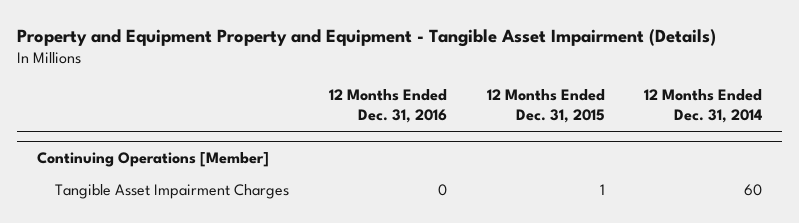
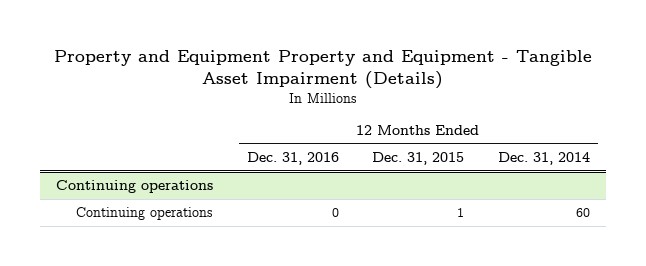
- Continuing Operations [Member]
- Tangible Asset Impairment Charges | 0 | 1 | 60
+ Continuing operations
+ Continuing operations | 0 | 1 | 60

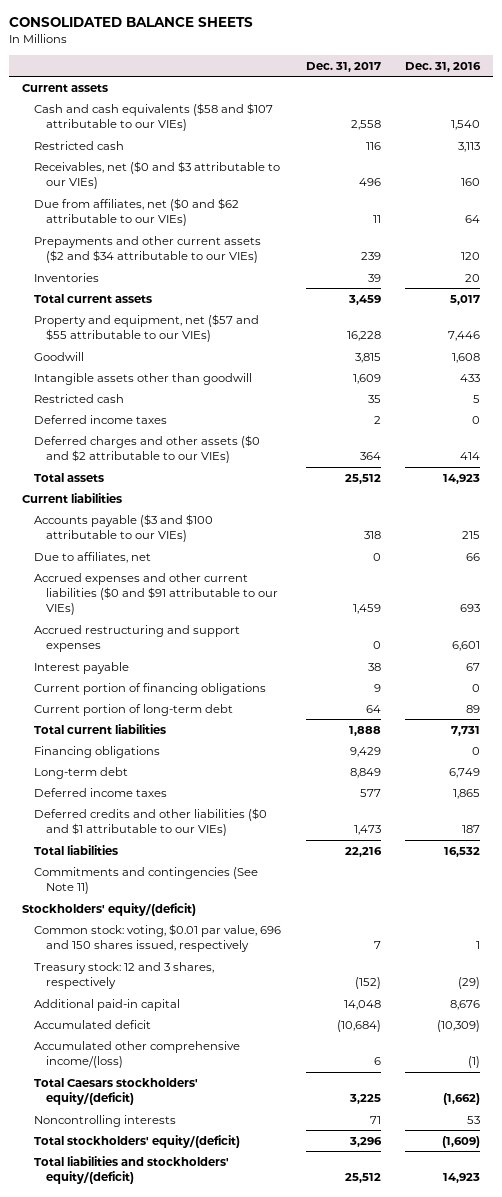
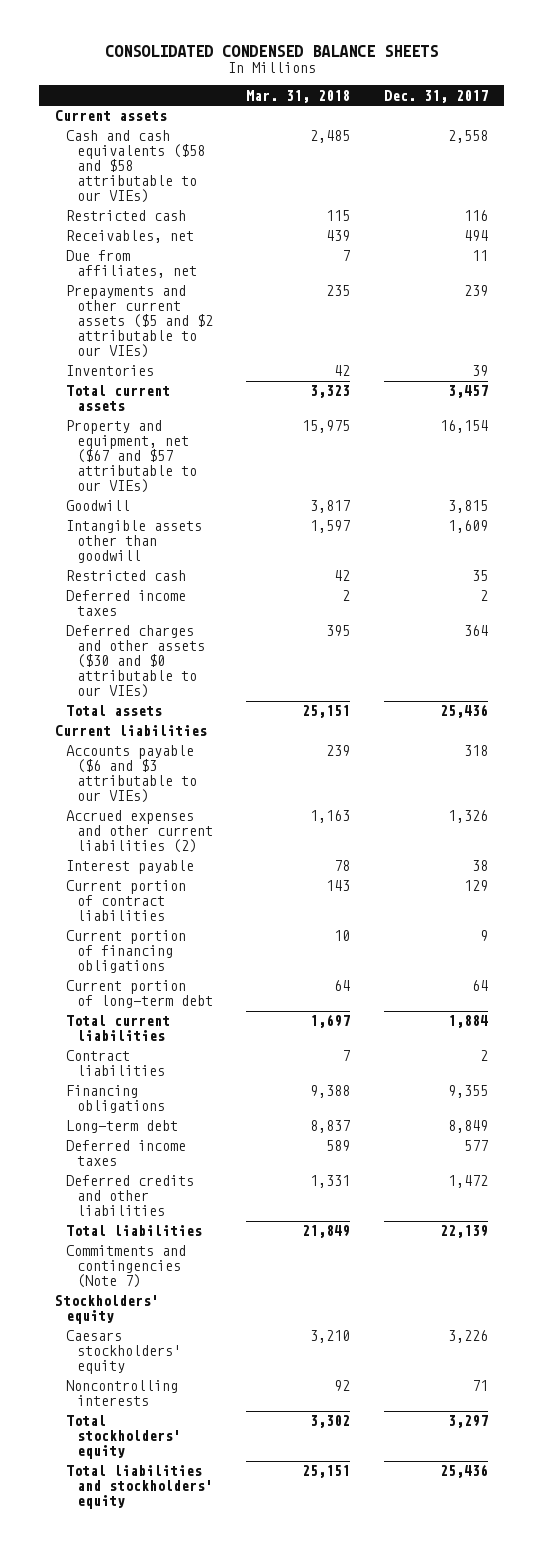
- CONSOLIDATED BALANCE SHEETS
+ CONSOLIDATED CONDENSED BALANCE SHEETS
- | Dec. 31, 2017 | Dec. 31, 2016
+ | Mar. 31, 2018 | Dec. 31, 2017
- Cash and cash equivalents ($58 and $107 attributable to our VIEs) | 2,558 | 1,540
+ Cash and cash equivalents ($58 and $58 attributable to our VIEs) | 2,485 | 2,558
- Receivables, net ($0 and $3 attributable to our VIEs) | 496 | 160
- Due from affiliates, net ($0 and $62 attributable to our VIEs) | 11 | 64
- Prepayments and other current assets ($2 and $34 attributable to our VIEs) | 239 | 120
+ Receivables, net | 439 | 494
+ Due from affiliates, net | 7 | 11
+ Prepayments and other current assets ($5 and $2 attributable to our VIEs) | 235 | 239
- Total current assets | 3,459 | 5,017
- Property and equipment, net ($57 and $55 attributable to our VIEs) | 16,228 | 7,446
+ Total current assets | 3,323 | 3,457
+ Property and equipment, net ($67 and $57 attributable to our VIEs) | 15,975 | 16,154
- Deferred charges and other assets ($0 and $2 attributable to our VIEs) | 364 | 414
- Total assets | 25,512 | 14,923
+ Deferred charges and other assets ($30 and $0 attributable to our VIEs) | 395 | 364
+ Total assets | 25,151 | 25,436
- Accounts payable ($3 and $100 attributable to our VIEs) | 318 | 215
- Due to affiliates, net | 0 | 66
- Accrued expenses and other current liabilities ($0 and $91 attributable to our VIEs) | 1,459 | 693
- Accrued restructuring and support expenses | 0 | 6,601
+ Accounts payable ($6 and $3 attributable to our VIEs) | 239 | 318
+ Accrued expenses and other current liabilities (2) | 1,163 | 1,326
+ Current portion of contract liabilities | 143 | 129
- Total current liabilities | 1,888 | 7,731
- Financing obligations | 9,429 | 0
+ Total current liabilities | 1,697 | 1,884
+ Contract liabilities | 7 | 2
+ Financing obligations | 9,388 | 9,355
- Deferred credits and other liabilities ($0 and $1 attributable to our VIEs) | 1,473 | 187
- Total liabilities | 22,216 | 16,532
- Commitments and contingencies (See Note 11)
- Stockholders' equity/(deficit)
- Common stock: voting, $0.01 par value, 696 and 150 shares issued, respectively | 7 | 1
- Treasury stock: 12 and 3 shares, respectively | (152) | (29)
- Additional paid-in capital | 14,048 | 8,676
- Accumulated deficit | (10,684) | (10,309)
- Accumulated other comprehensive income/(loss) | 6 | (1)
- Total Caesars stockholders' equity/(deficit) | 3,225 | (1,662)
+ Deferred credits and other liabilities | 1,331 | 1,472
+ Total liabilities | 21,849 | 22,139
+ Commitments and contingencies (Note 7)
+ Stockholders' equity
+ Caesars stockholders' equity | 3,210 | 3,226
- Total stockholders' equity/(deficit) | 3,296 | (1,609)
- Total liabilities and stockholders' equity/(deficit) | 25,512 | 14,923
+ Total stockholders' equity | 3,302 | 3,297
+ Total liabilities and stockholders' equity | 25,151 | 25,436

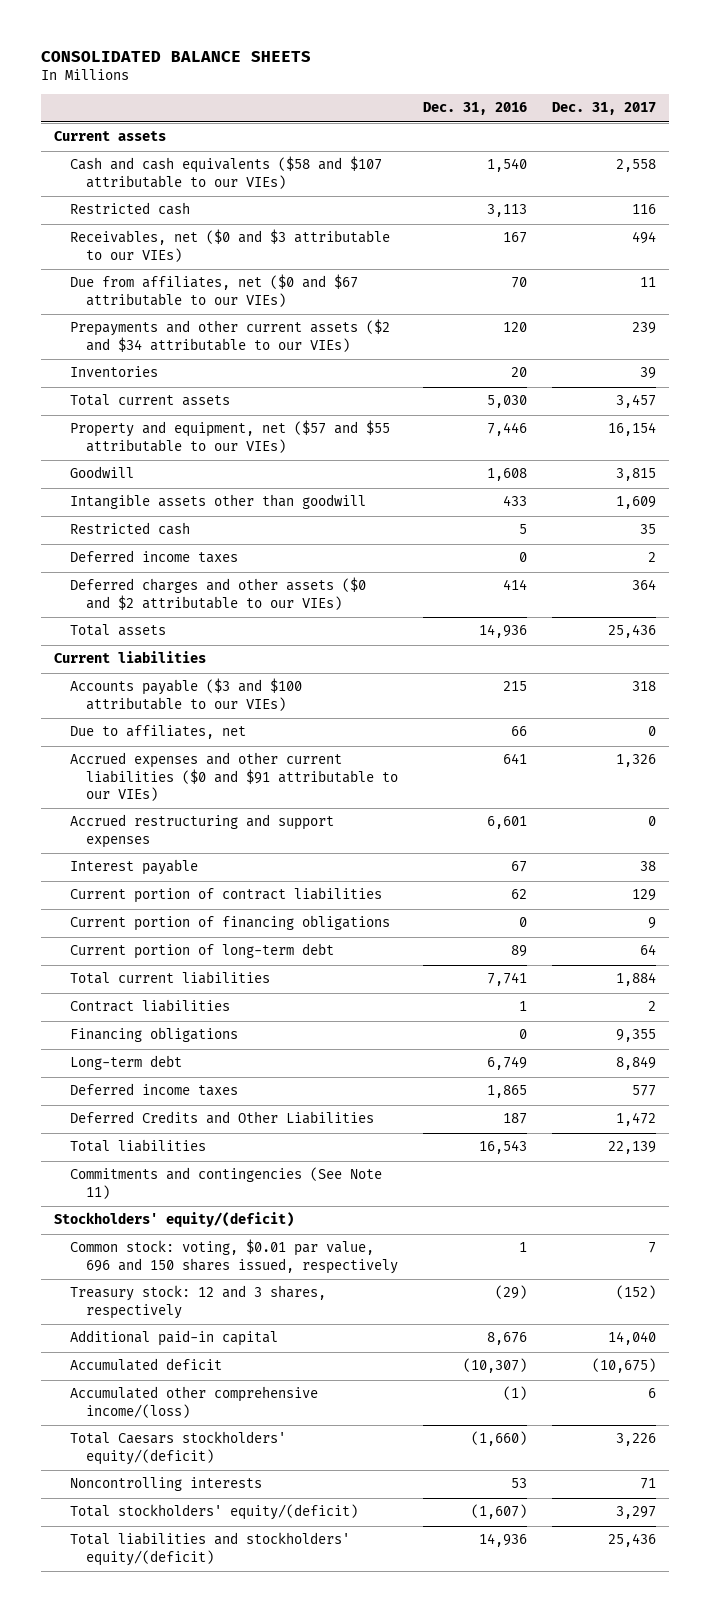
- CONSOLIDATED CONDENSED BALANCE SHEETS
+ CONSOLIDATED BALANCE SHEETS
- | Mar. 31, 2018 | Dec. 31, 2017
+ | Dec. 31, 2016 | Dec. 31, 2017
- Cash and cash equivalents ($58 and $58 attributable to our VIEs) | 2,485 | 2,558
+ Cash and cash equivalents ($58 and $107 attributable to our VIEs) | 1,540 | 2,558
- Receivables, net | 439 | 494
- Due from affiliates, net | 7 | 11
- Prepayments and other current assets ($5 and $2 attributable to our VIEs) | 235 | 239
+ Receivables, net ($0 and $3 attributable to our VIEs) | 167 | 494
+ Due from affiliates, net ($0 and $67 attributable to our VIEs) | 70 | 11
+ Prepayments and other current assets ($2 and $34 attributable to our VIEs) | 120 | 239
- Property and equipment, net ($67 and $57 attributable to our VIEs) | 15,975 | 16,154
+ Property and equipment, net ($57 and $55 attributable to our VIEs) | 7,446 | 16,154
- Deferred charges and other assets ($30 and $0 attributable to our VIEs) | 395 | 364
+ Deferred charges and other assets ($0 and $2 attributable to our VIEs) | 414 | 364
- Accounts payable ($6 and $3 attributable to our VIEs) | 239 | 318
- Accrued expenses and other current liabilities (2) | 1,163 | 1,326
+ Accounts payable ($3 and $100 attributable to our VIEs) | 215 | 318
+ Due to affiliates, net | 66 | 0
+ Accrued expenses and other current liabilities ($0 and $91 attributable to our VIEs) | 641 | 1,326
+ Accrued restructuring and support expenses | 6,601 | 0
- Deferred credits and other liabilities | 1,331 | 1,472
+ Deferred Credits and Other Liabilities | 187 | 1,472
- Commitments and contingencies (Note 7)
- Stockholders' equity
- Caesars stockholders' equity | 3,210 | 3,226
+ Commitments and contingencies (See Note 11)
+ Stockholders' equity/(deficit)
+ Common stock: voting, $0.01 par value, 696 and 150 shares issued, respectively | 1 | 7
+ Treasury stock: 12 and 3 shares, respectively | (29) | (152)
+ Additional paid-in capital | 8,676 | 14,040
+ Accumulated deficit | (10,307) | (10,675)
+ Accumulated other comprehensive income/(loss) | (1) | 6
+ Total Caesars stockholders' equity/(deficit) | (1,660) | 3,226
- Total stockholders' equity | 3,302 | 3,297
- Total liabilities and stockholders' equity | 25,151 | 25,436
+ Total stockholders' equity/(deficit) | (1,607) | 3,297
+ Total liabilities and stockholders' equity/(deficit) | 14,936 | 25,436

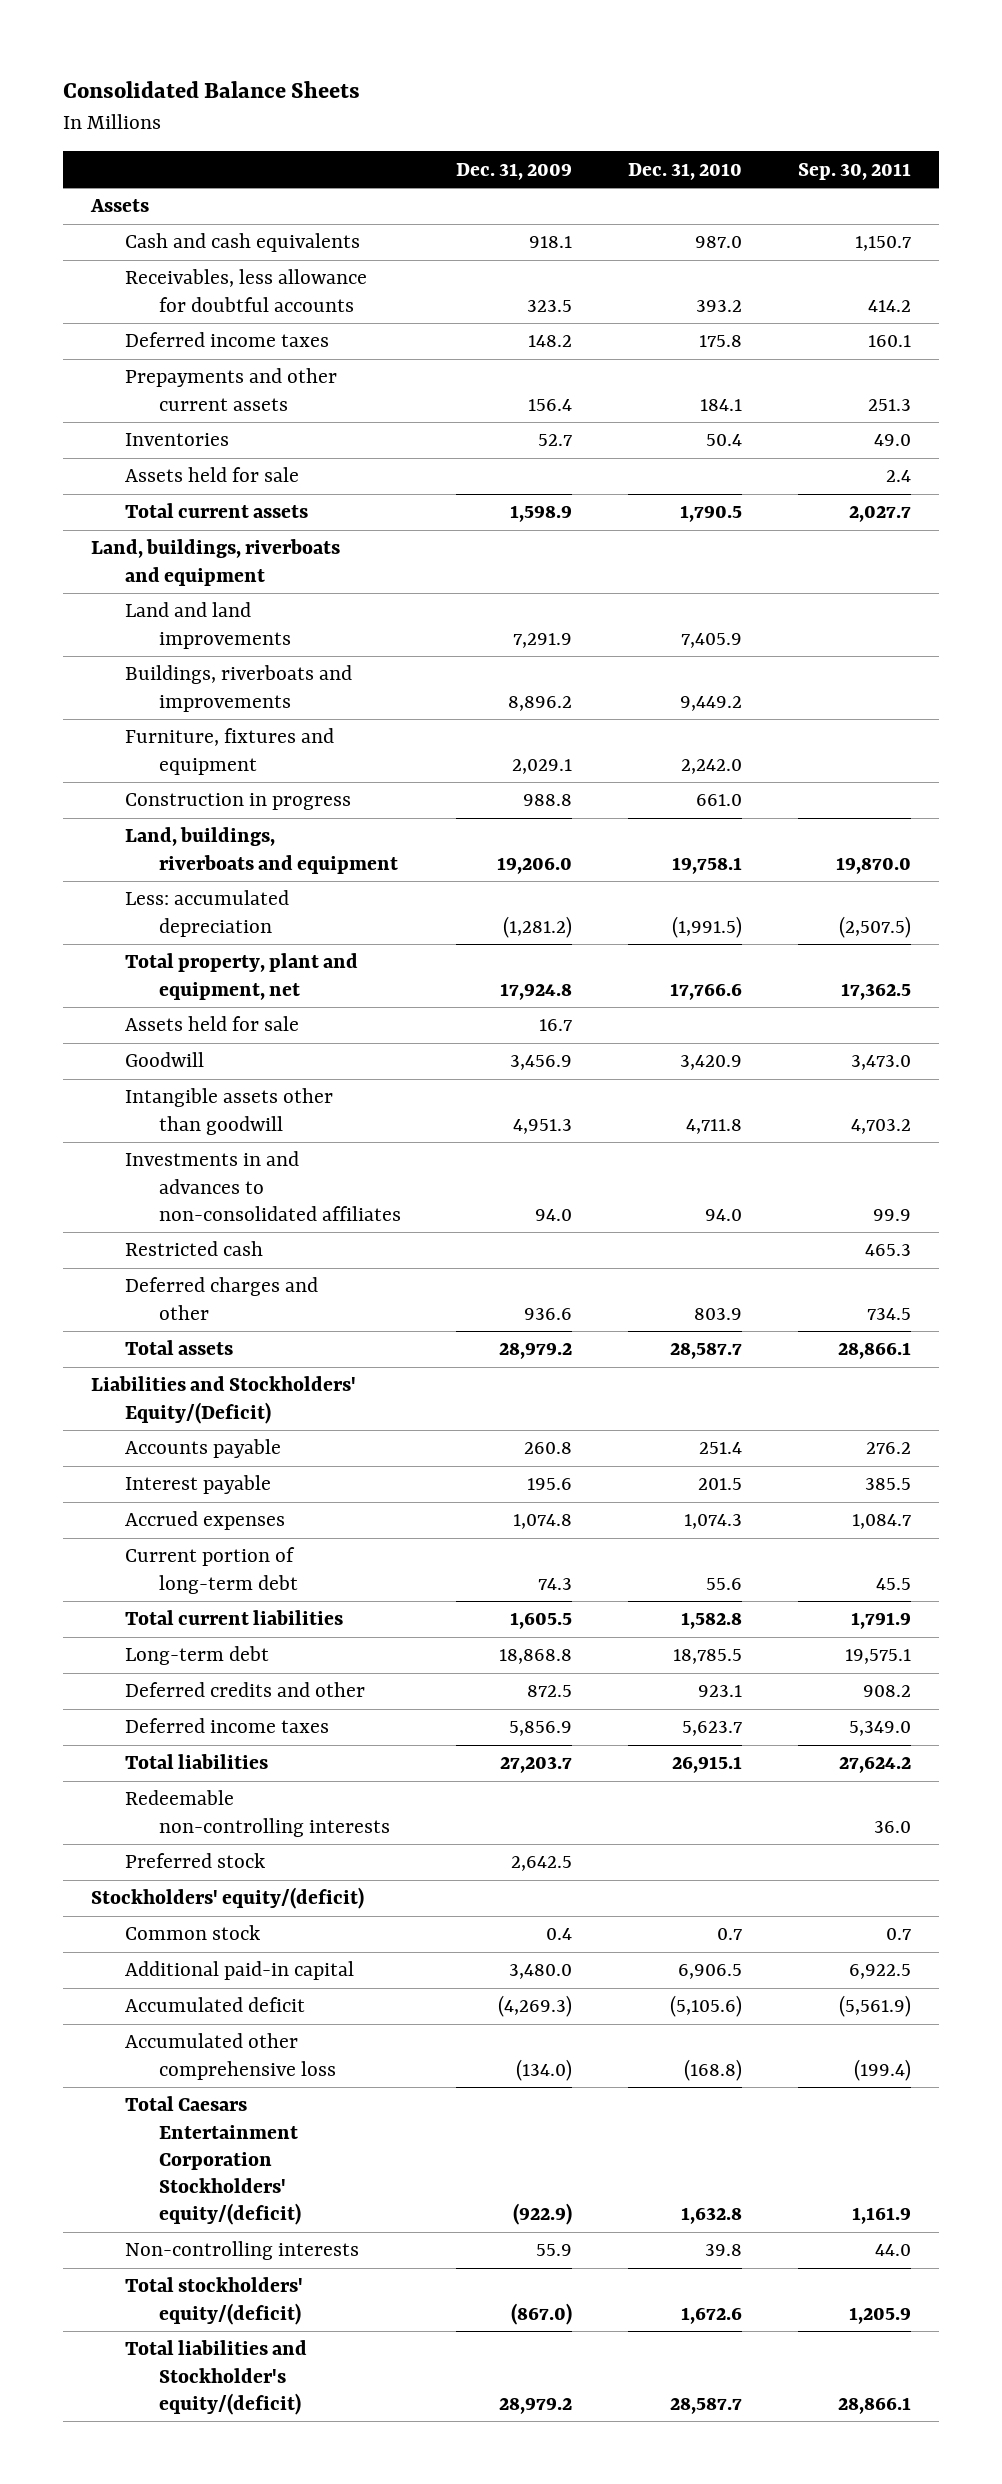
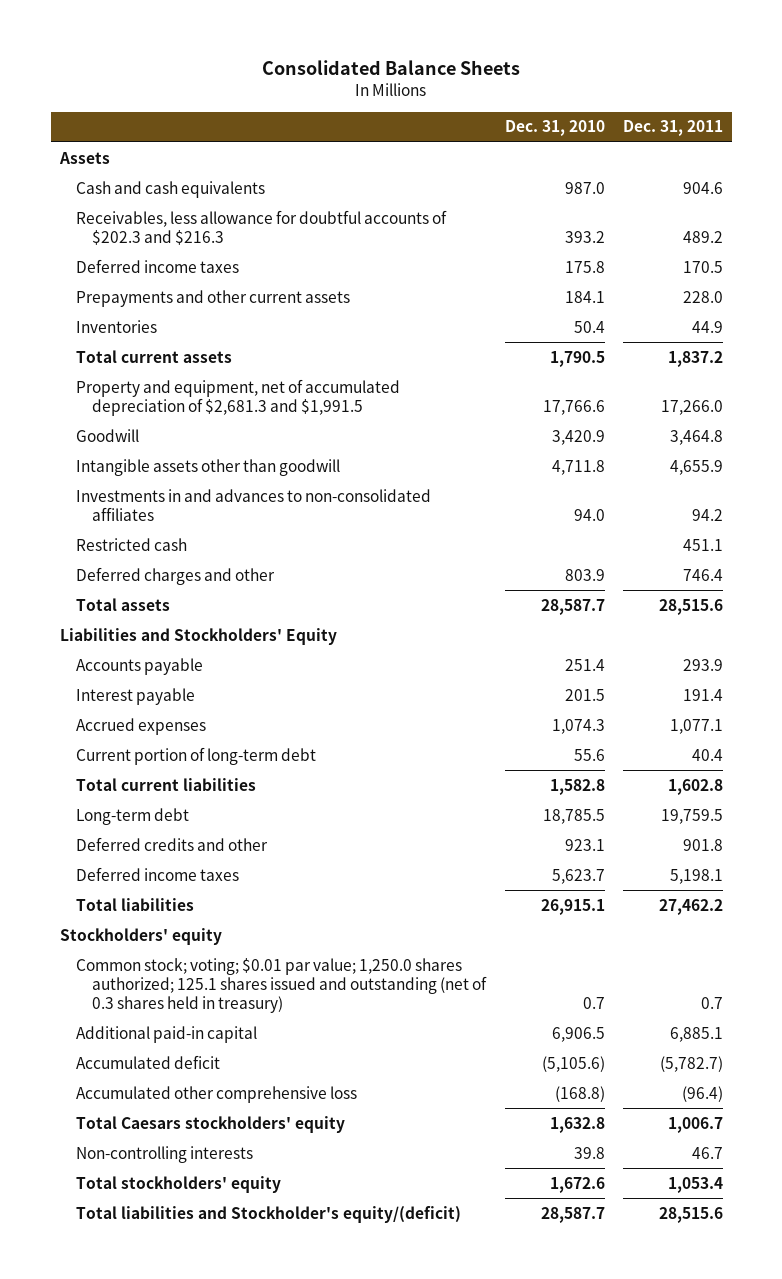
- | Dec. 31, 2009 | Dec. 31, 2010 | Sep. 30, 2011
+ | Dec. 31, 2010 | Dec. 31, 2011
- Receivables, less allowance for doubtful accounts | 323.5 | 393.2 | 414.2
+ Receivables, less allowance for doubtful accounts of $202.3 and $216.3 | 393.2 | 489.2
- Assets held for sale | | | 2.4
- Land, buildings, riverboats and equipment
- Land and land improvements | 7,291.9 | 7,405.9 |
- Buildings, riverboats and improvements | 8,896.2 | 9,449.2 |
- Furniture, fixtures and equipment | 2,029.1 | 2,242.0 |
- Construction in progress | 988.8 | 661.0 |
- Land, buildings, riverboats and equipment | 19,206.0 | 19,758.1 | 19,870.0
- Less: accumulated depreciation | (1,281.2) | (1,991.5) | (2,507.5)
- Total property, plant and equipment, net | 17,924.8 | 17,766.6 | 17,362.5
- Assets held for sale | 16.7 | |
+ Property and equipment, net of accumulated depreciation of $2,681.3 and $1,991.5 | 17,766.6 | 17,266.0
- Liabilities and Stockholders' Equity/(Deficit)
+ Liabilities and Stockholders' Equity
- Redeemable non-controlling interests | | | 36.0
- Preferred stock | 2,642.5 | |
- Stockholders' equity/(deficit)
- Common stock | 0.4 | 0.7 | 0.7
+ Stockholders' equity
+ Common stock; voting; $0.01 par value; 1,250.0 shares authorized; 125.1 shares issued and outstanding (net of 0.3 shares held in treasury) | 0.7 | 0.7
- Total Caesars Entertainment Corporation Stockholders' equity/(deficit) | (922.9) | 1,632.8 | 1,161.9
+ Total Caesars stockholders' equity | 1,632.8 | 1,006.7
- Total stockholders' equity/(deficit) | (867.0) | 1,672.6 | 1,205.9
+ Total stockholders' equity | 1,672.6 | 1,053.4

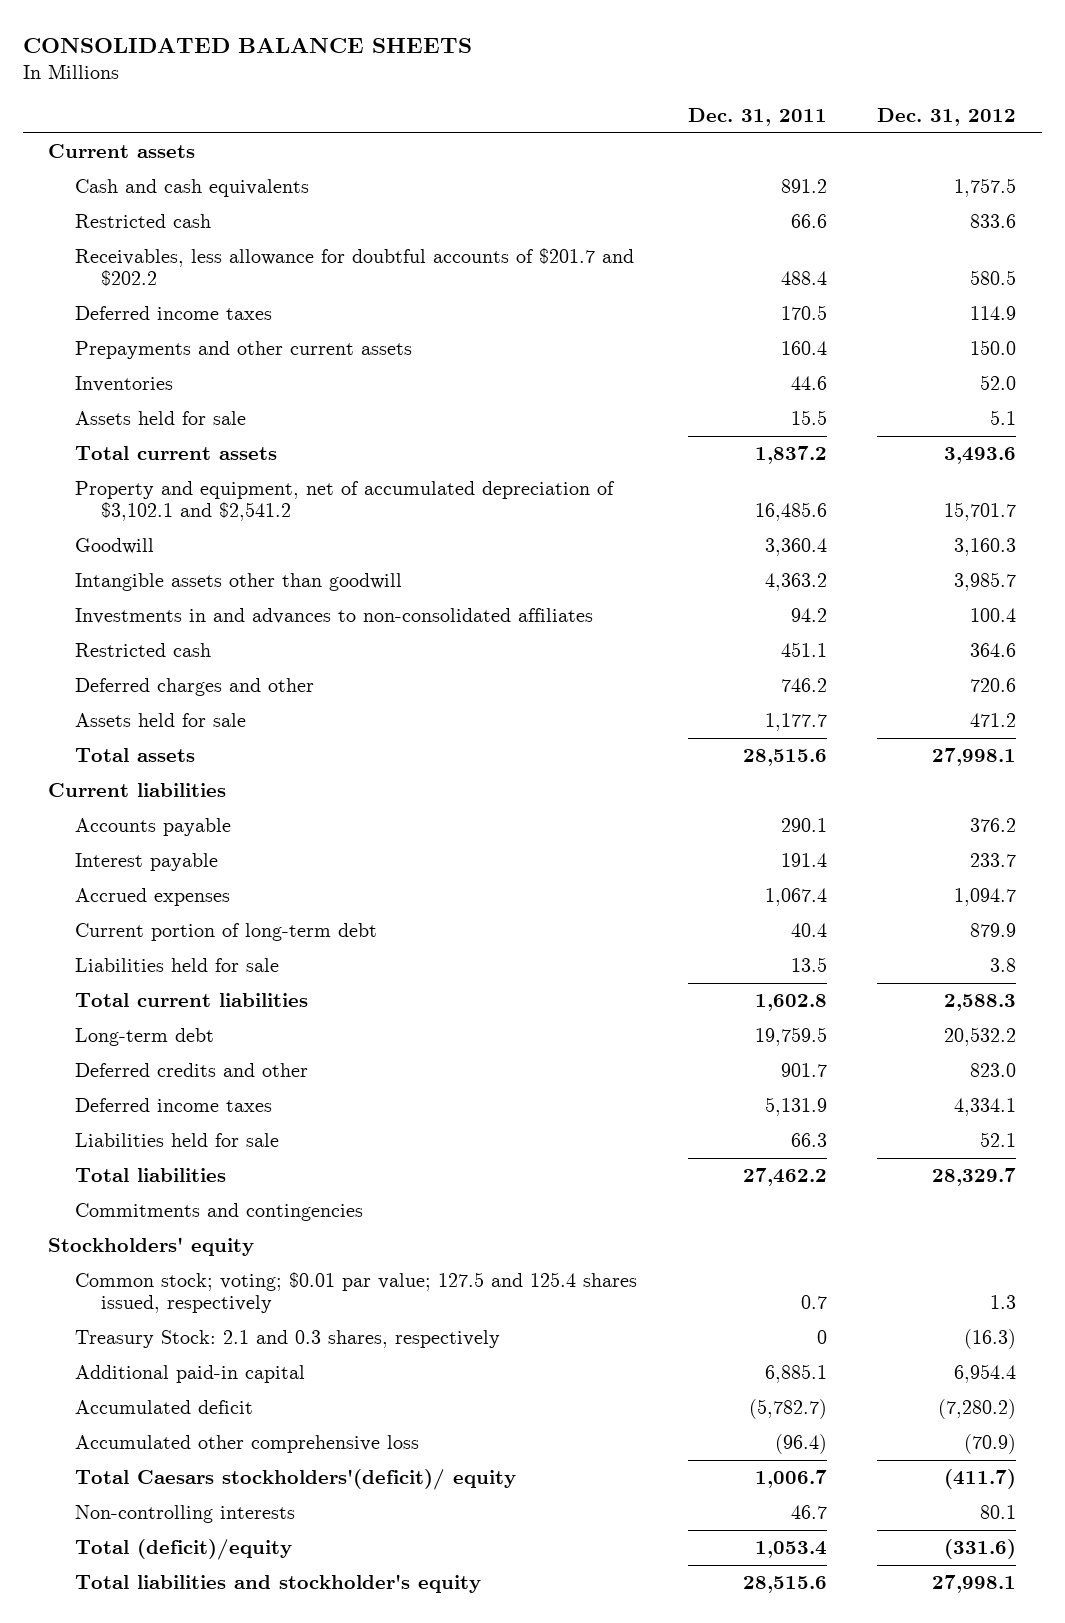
- Consolidated Balance Sheets
+ CONSOLIDATED BALANCE SHEETS
- | Dec. 31, 2010 | Dec. 31, 2011
+ | Dec. 31, 2011 | Dec. 31, 2012
- Assets
- Cash and cash equivalents | 987.0 | 904.6
- Receivables, less allowance for doubtful accounts of $202.3 and $216.3 | 393.2 | 489.2
+ Current assets
+ Cash and cash equivalents | 891.2 | 1,757.5
+ Restricted cash | 66.6 | 833.6
+ Receivables, less allowance for doubtful accounts of $201.7 and $202.2 | 488.4 | 580.5
- Prepayments and other current assets | 184.1 | 228.0
- Inventories | 50.4 | 44.9
+ Prepayments and other current assets | 160.4 | 150.0
+ Inventories | 44.6 | 52.0
+ Assets held for sale | 15.5 | 5.1
- Property and equipment, net of accumulated depreciation of $2,681.3 and $1,991.5 | 17,766.6 | 17,266.0
- Goodwill | 3,420.9 | 3,464.8
- Intangible assets other than goodwill | 4,711.8 | 4,655.9
+ Property and equipment, net of accumulated depreciation of $3,102.1 and $2,541.2 | 16,485.6 | 15,701.7
+ Goodwill | 3,360.4 | 3,160.3
+ Intangible assets other than goodwill | 4,363.2 | 3,985.7
- Deferred charges and other | 803.9 | 746.4
+ Deferred charges and other | 746.2 | 720.6
+ Assets held for sale | 1,177.7 | 471.2
- Liabilities and Stockholders' Equity
- Accounts payable | 251.4 | 293.9
+ Current liabilities
+ Accounts payable | 290.1 | 376.2
- Accrued expenses | 1,074.3 | 1,077.1
+ Accrued expenses | 1,067.4 | 1,094.7
+ Liabilities held for sale | 13.5 | 3.8
- Deferred credits and other | 923.1 | 901.8
- Deferred income taxes | 5,623.7 | 5,198.1
+ Deferred credits and other | 901.7 | 823.0
+ Deferred income taxes | 5,131.9 | 4,334.1
+ Liabilities held for sale | 66.3 | 52.1
+ Commitments and contingencies
- Common stock; voting; $0.01 par value; 1,250.0 shares authorized; 125.1 shares issued and outstanding (net of 0.3 shares held in treasury) | 0.7 | 0.7
+ Common stock; voting; $0.01 par value; 127.5 and 125.4 shares issued, respectively | 0.7 | 1.3
+ Treasury Stock: 2.1 and 0.3 shares, respectively | 0 | (16.3)
- Total Caesars stockholders' equity | 1,632.8 | 1,006.7
+ Total Caesars stockholders'(deficit)/ equity | 1,006.7 | (411.7)
- Total stockholders' equity | 1,672.6 | 1,053.4
- Total liabilities and Stockholder's equity/(deficit) | 28,587.7 | 28,515.6
+ Total (deficit)/equity | 1,053.4 | (331.6)
+ Total liabilities and stockholder's equity | 28,515.6 | 27,998.1

